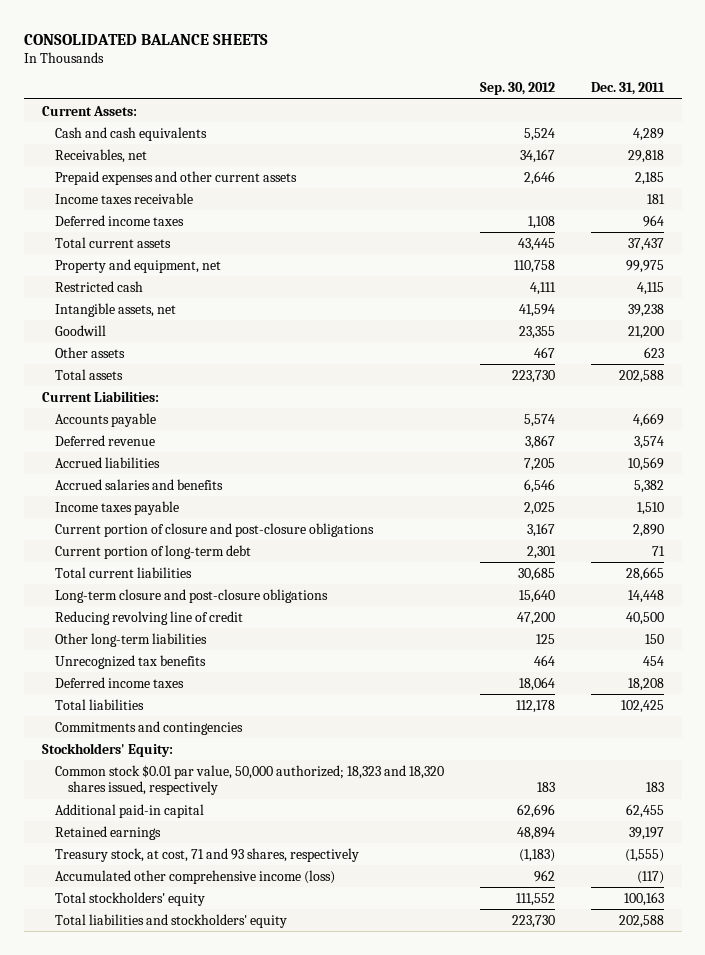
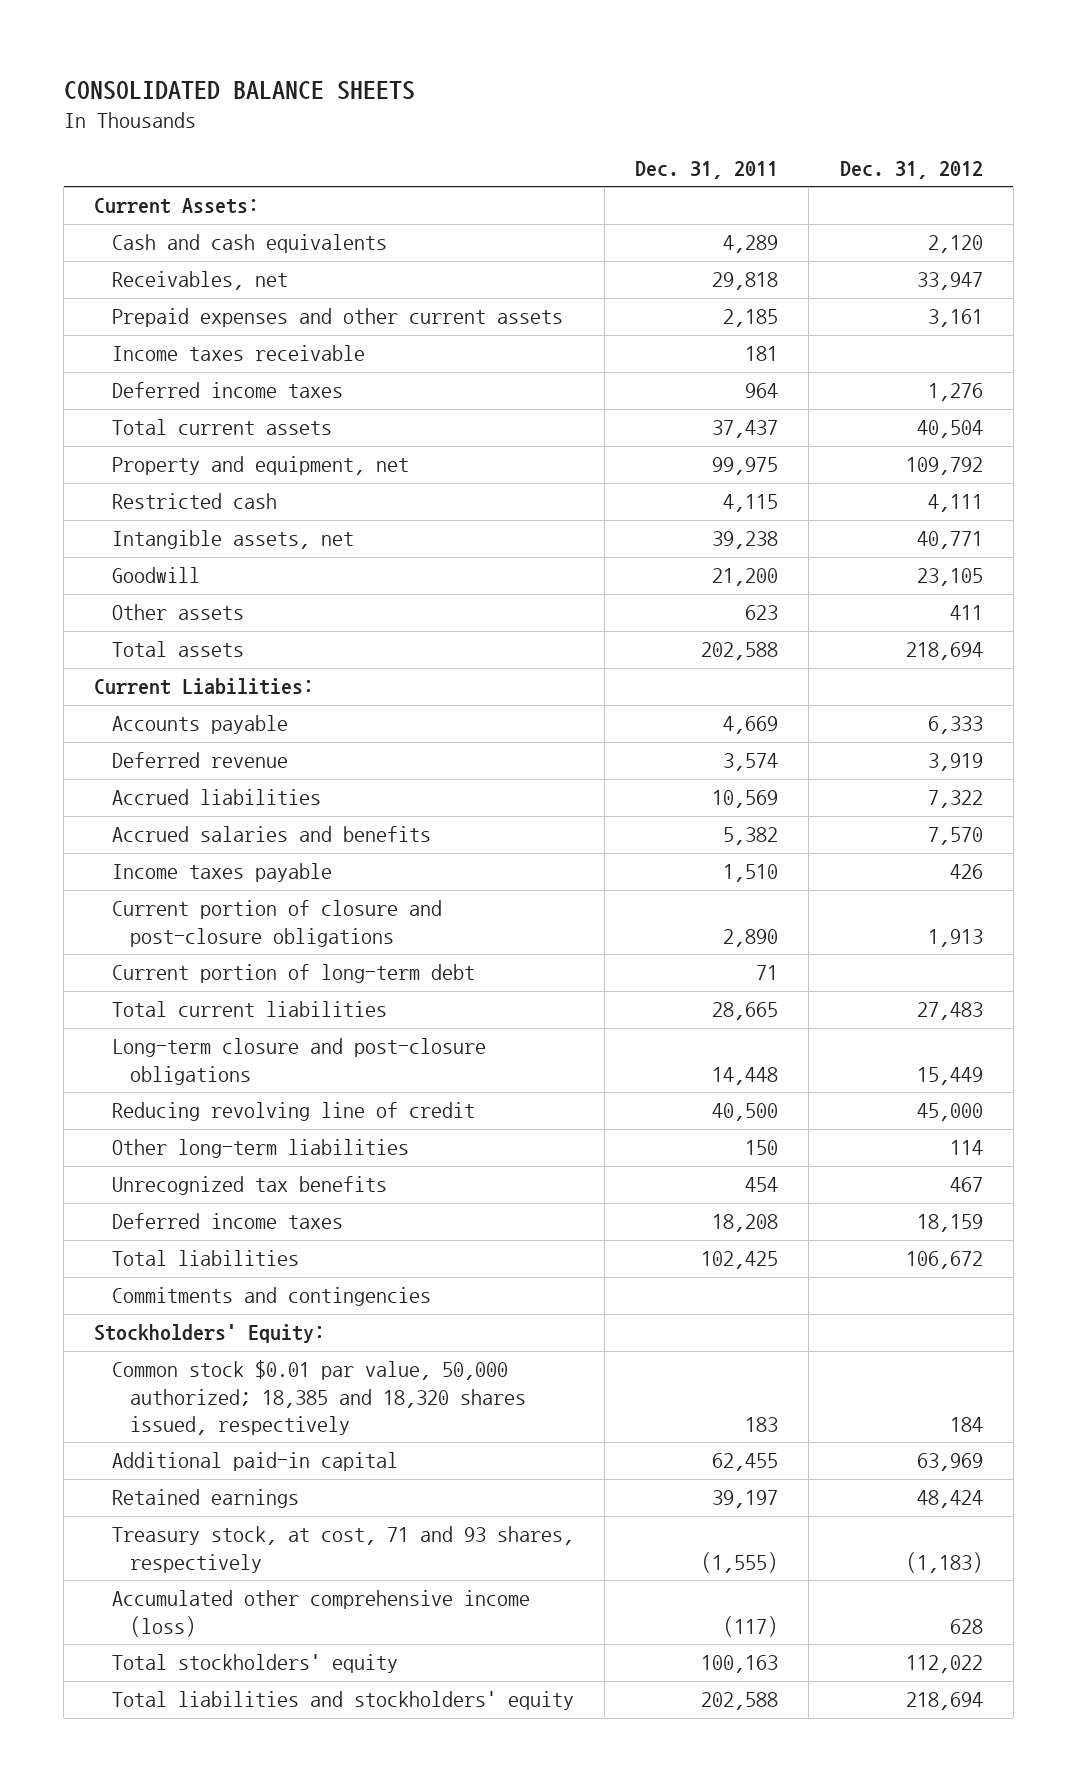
- | Sep. 30, 2012 | Dec. 31, 2011
+ | Dec. 31, 2011 | Dec. 31, 2012
- Common stock $0.01 par value, 50,000 authorized; 18,323 and 18,320 shares issued, respectively | 183 | 183
+ Common stock $0.01 par value, 50,000 authorized; 18,385 and 18,320 shares issued, respectively | 183 | 184

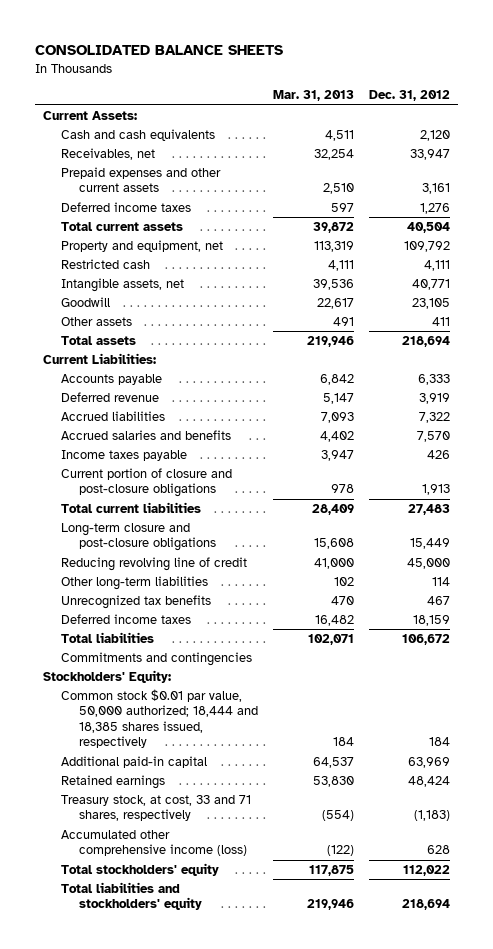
- | Dec. 31, 2011 | Dec. 31, 2012
+ | Mar. 31, 2013 | Dec. 31, 2012
- Income taxes receivable | 181 |
- Current portion of long-term debt | 71 |
- Common stock $0.01 par value, 50,000 authorized; 18,385 and 18,320 shares issued, respectively | 183 | 184
+ Common stock $0.01 par value, 50,000 authorized; 18,444 and 18,385 shares issued, respectively | 184 | 184
- Treasury stock, at cost, 71 and 93 shares, respectively | (1,555) | (1,183)
+ Treasury stock, at cost, 33 and 71 shares, respectively | (554) | (1,183)

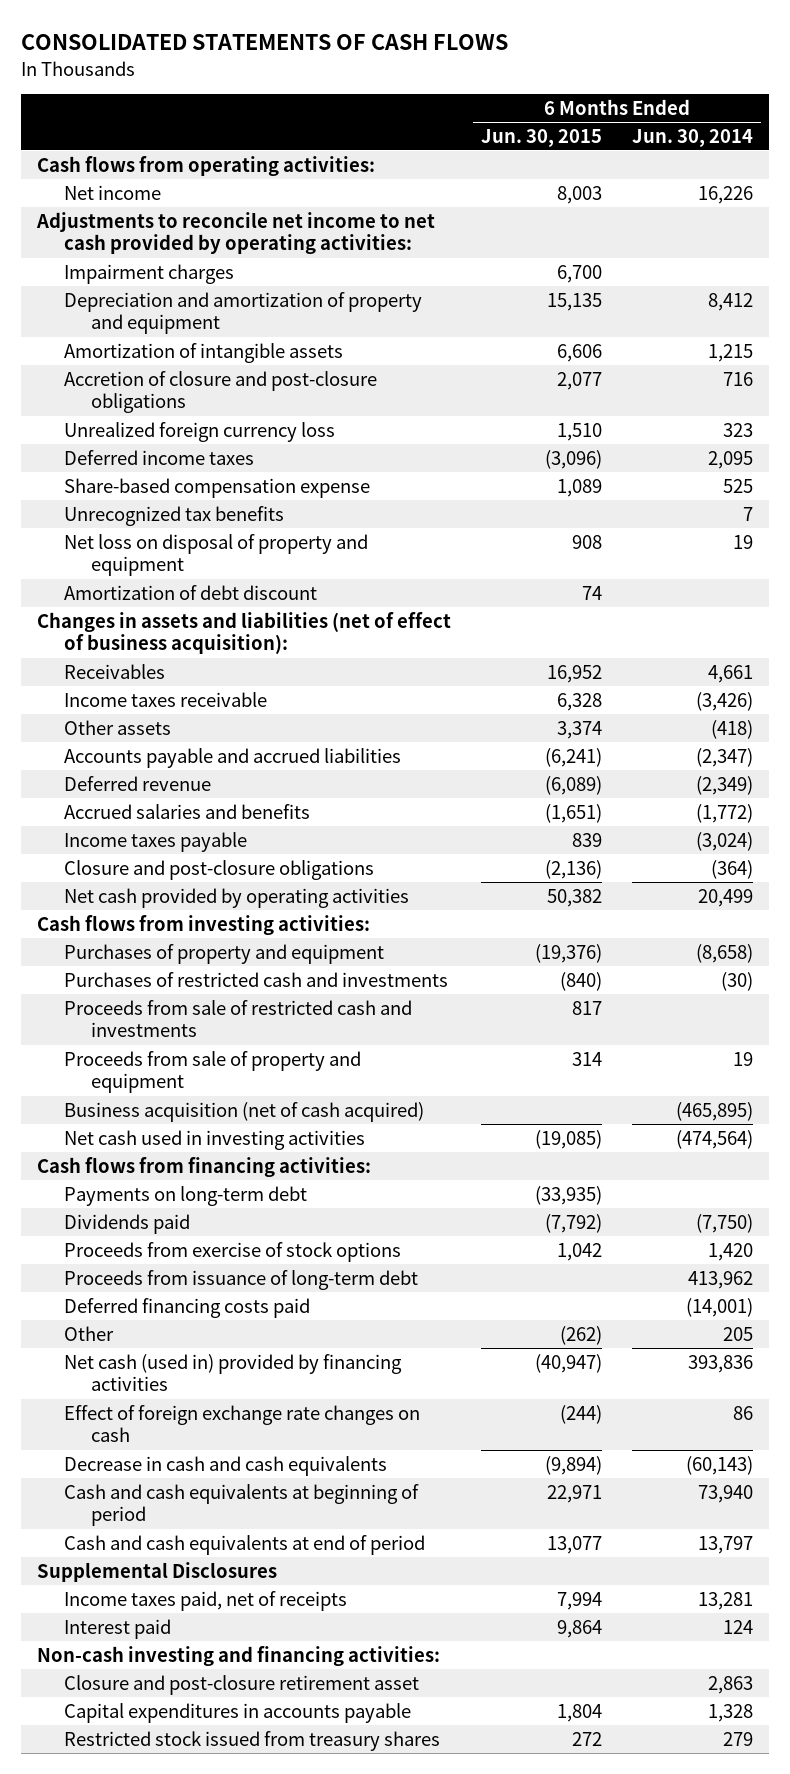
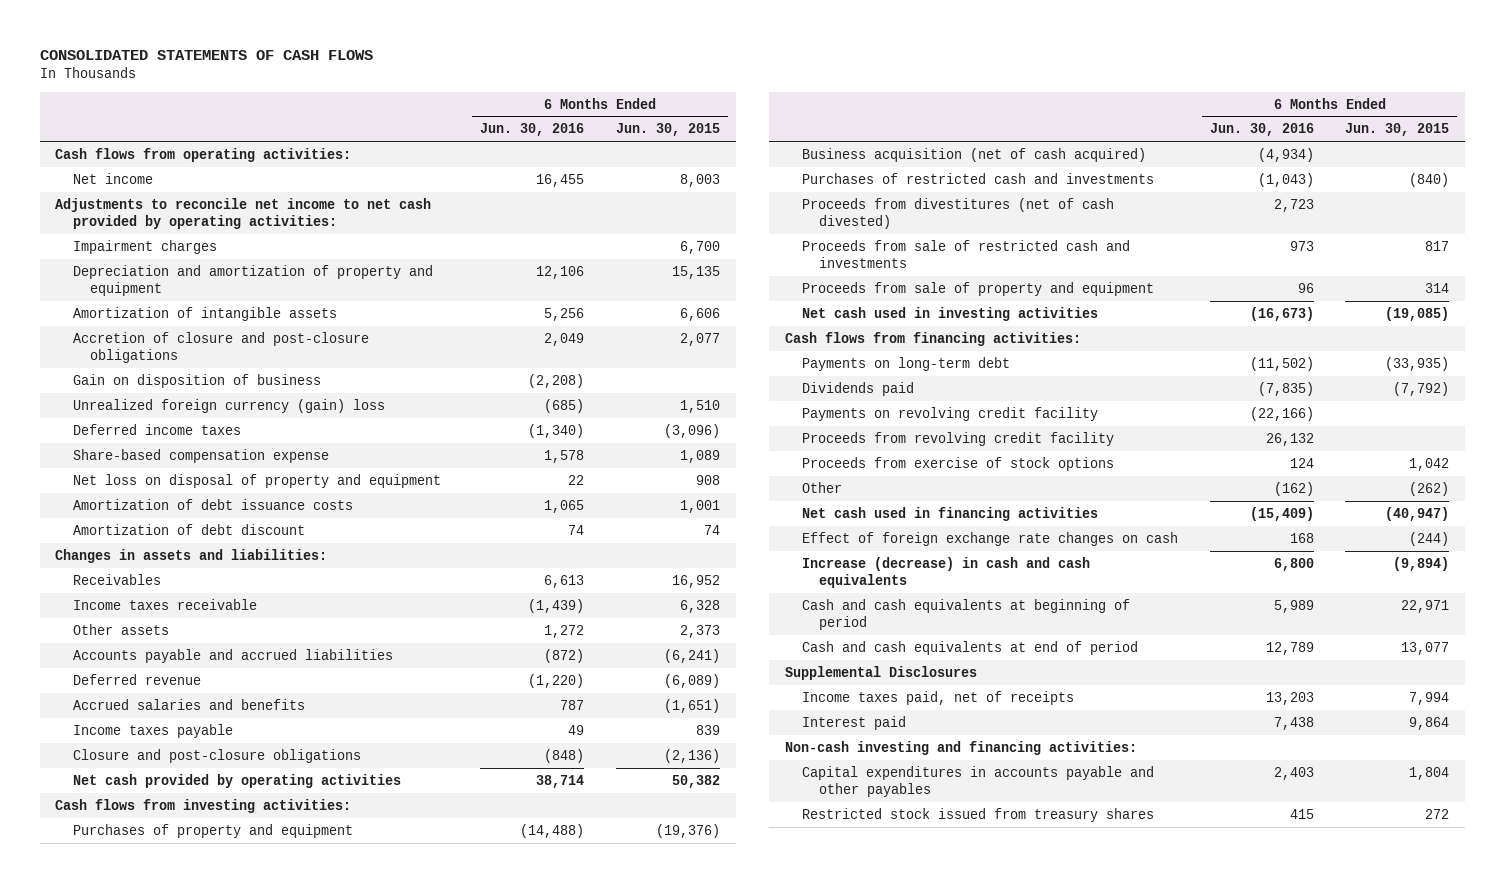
- | 6 Months Ended Jun. 30, 2015 | 6 Months Ended Jun. 30, 2014
+ | 6 Months Ended Jun. 30, 2016 | 6 Months Ended Jun. 30, 2015
- Unrealized foreign currency loss | 1,510 | 323
+ Gain on disposition of business | (2,208) |
+ Unrealized foreign currency (gain) loss | (685) | 1,510
- Unrecognized tax benefits | | 7
+ Amortization of debt issuance costs | 1,065 | 1,001
- Changes in assets and liabilities (net of effect of business acquisition):
+ Changes in assets and liabilities:
- Other assets | 3,374 | (418)
+ Other assets | 1,272 | 2,373
moved up: Business acquisition (net of cash acquired) | (4,934) |
+ Proceeds from divestitures (net of cash divested) | 2,723 |
+ Payments on revolving credit facility | (22,166) |
+ Proceeds from revolving credit facility | 26,132 |
- Proceeds from issuance of long-term debt | | 413,962
- Deferred financing costs paid | | (14,001)
- Net cash (used in) provided by financing activities | (40,947) | 393,836
+ Net cash used in financing activities | (15,409) | (40,947)
- Decrease in cash and cash equivalents | (9,894) | (60,143)
+ Increase (decrease) in cash and cash equivalents | 6,800 | (9,894)
- Closure and post-closure retirement asset | | 2,863
- Capital expenditures in accounts payable | 1,804 | 1,328
+ Capital expenditures in accounts payable and other payables | 2,403 | 1,804

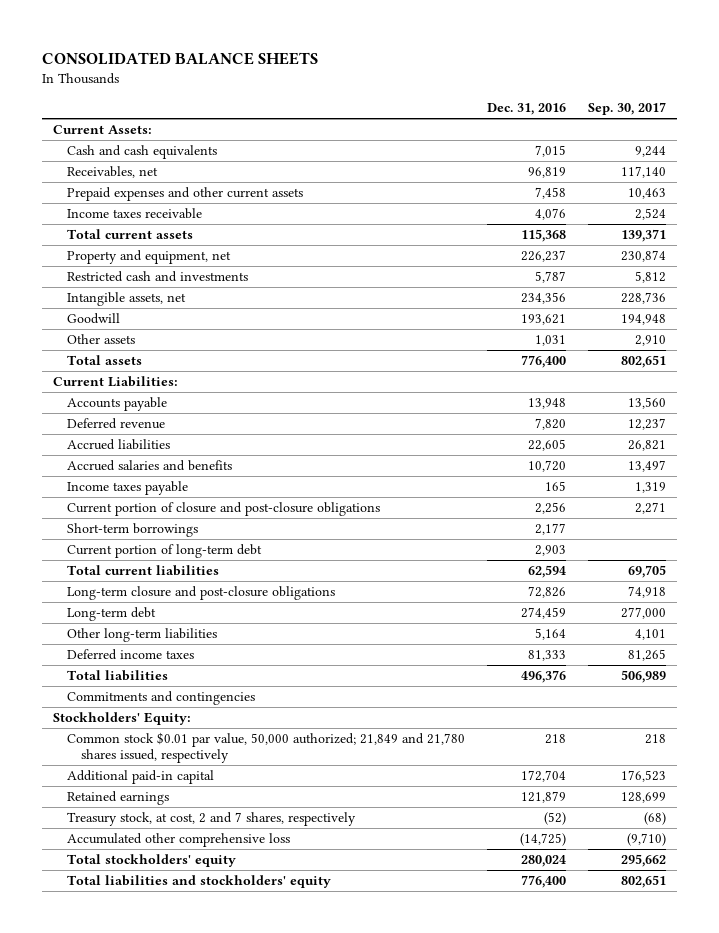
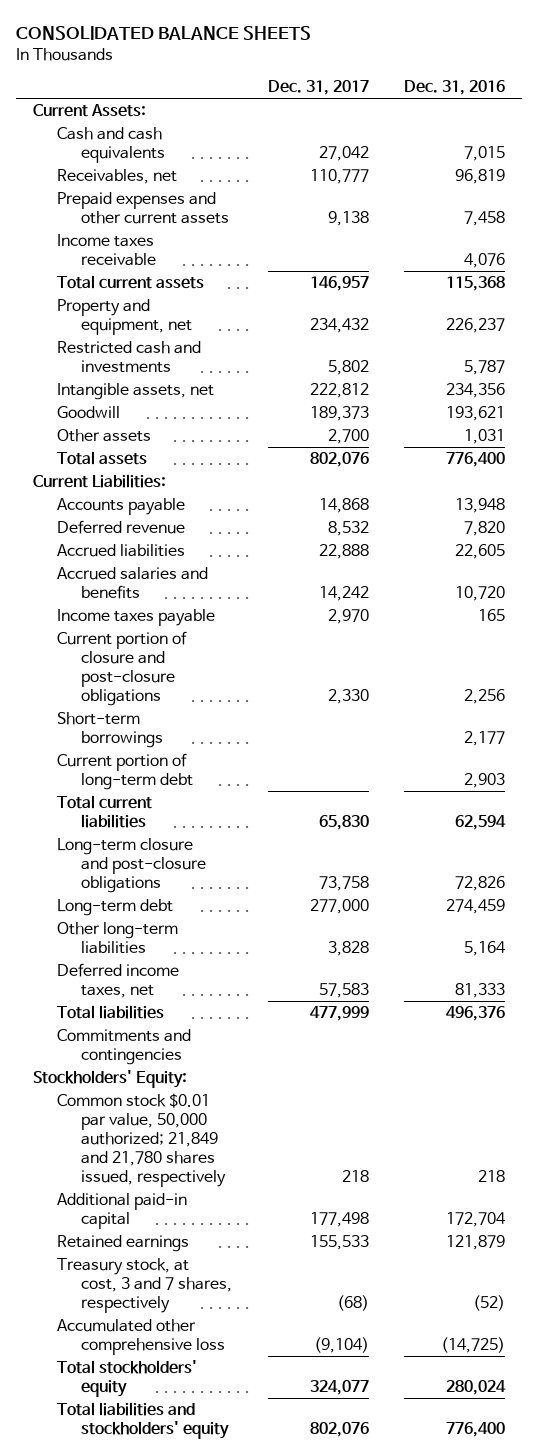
- | Dec. 31, 2016 | Sep. 30, 2017
+ | Dec. 31, 2017 | Dec. 31, 2016
- Deferred income taxes | 81,333 | 81,265
+ Deferred income taxes, net | 57,583 | 81,333
- Treasury stock, at cost, 2 and 7 shares, respectively | (52) | (68)
+ Treasury stock, at cost, 3 and 7 shares, respectively | (68) | (52)

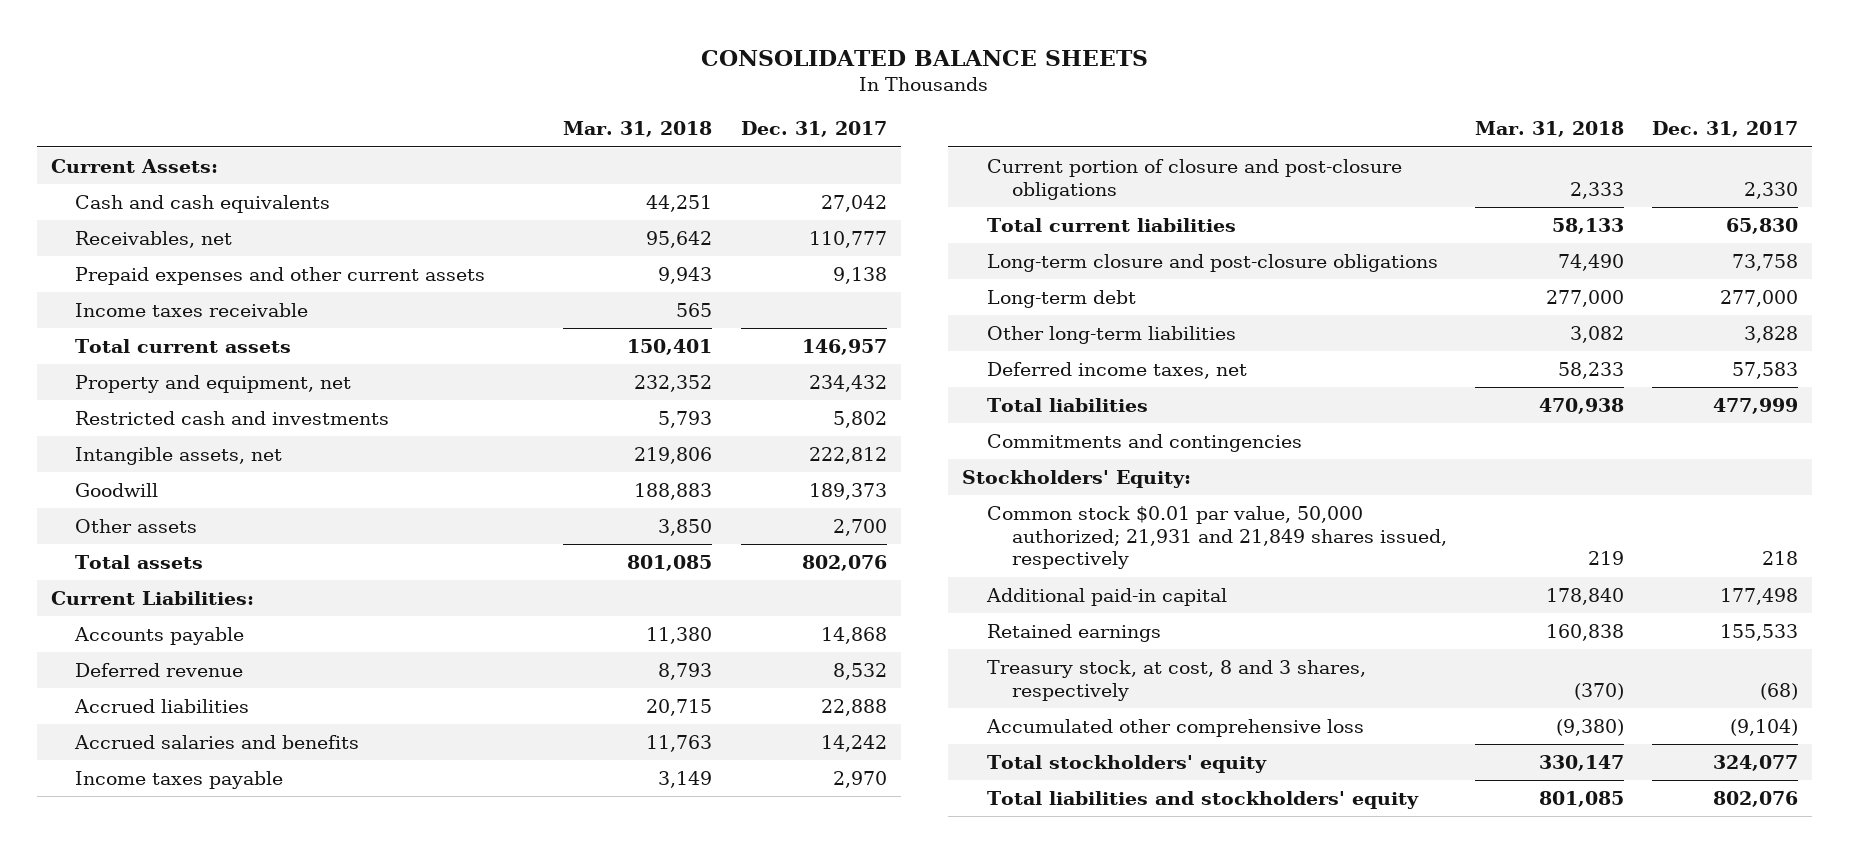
- | Dec. 31, 2017 | Dec. 31, 2016
+ | Mar. 31, 2018 | Dec. 31, 2017
- Short-term borrowings | | 2,177
- Current portion of long-term debt | | 2,903
- Common stock $0.01 par value, 50,000 authorized; 21,849 and 21,780 shares issued, respectively | 218 | 218
+ Common stock $0.01 par value, 50,000 authorized; 21,931 and 21,849 shares issued, respectively | 219 | 218
- Treasury stock, at cost, 3 and 7 shares, respectively | (68) | (52)
+ Treasury stock, at cost, 8 and 3 shares, respectively | (370) | (68)

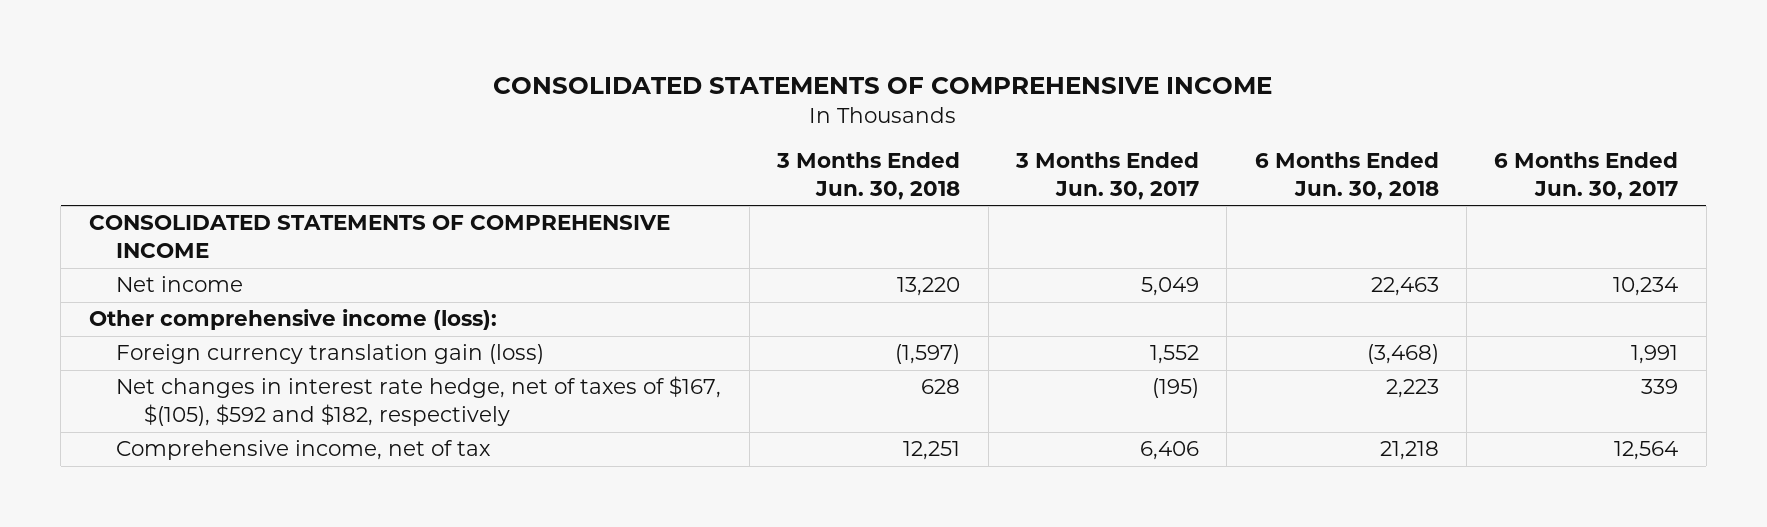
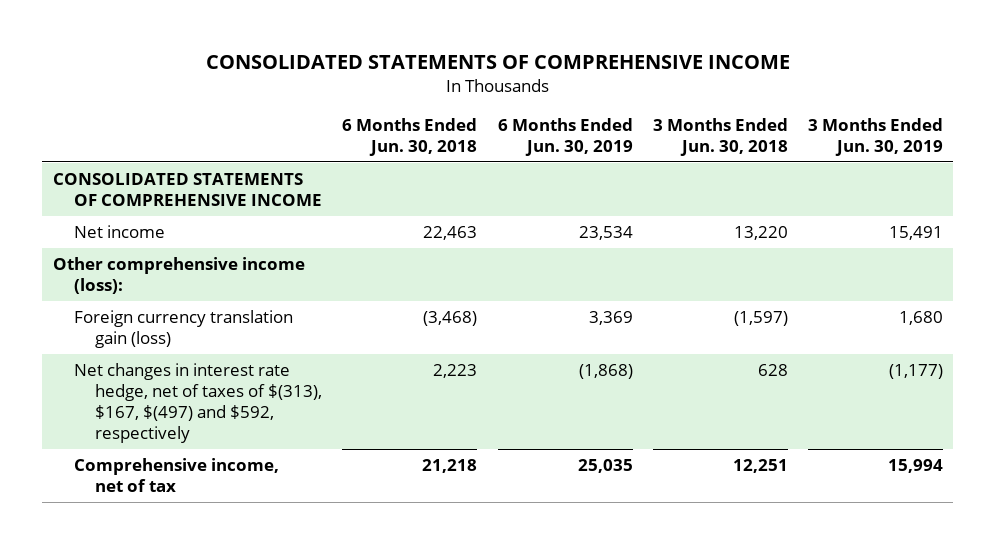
- | 3 Months Ended Jun. 30, 2018 | 3 Months Ended Jun. 30, 2017 | 6 Months Ended Jun. 30, 2018 | 6 Months Ended Jun. 30, 2017
+ | 6 Months Ended Jun. 30, 2018 | 6 Months Ended Jun. 30, 2019 | 3 Months Ended Jun. 30, 2018 | 3 Months Ended Jun. 30, 2019
- Net changes in interest rate hedge, net of taxes of $167, $(105), $592 and $182, respectively | 628 | (195) | 2,223 | 339
+ Net changes in interest rate hedge, net of taxes of $(313), $167, $(497) and $592, respectively | 2,223 | (1,868) | 628 | (1,177)

